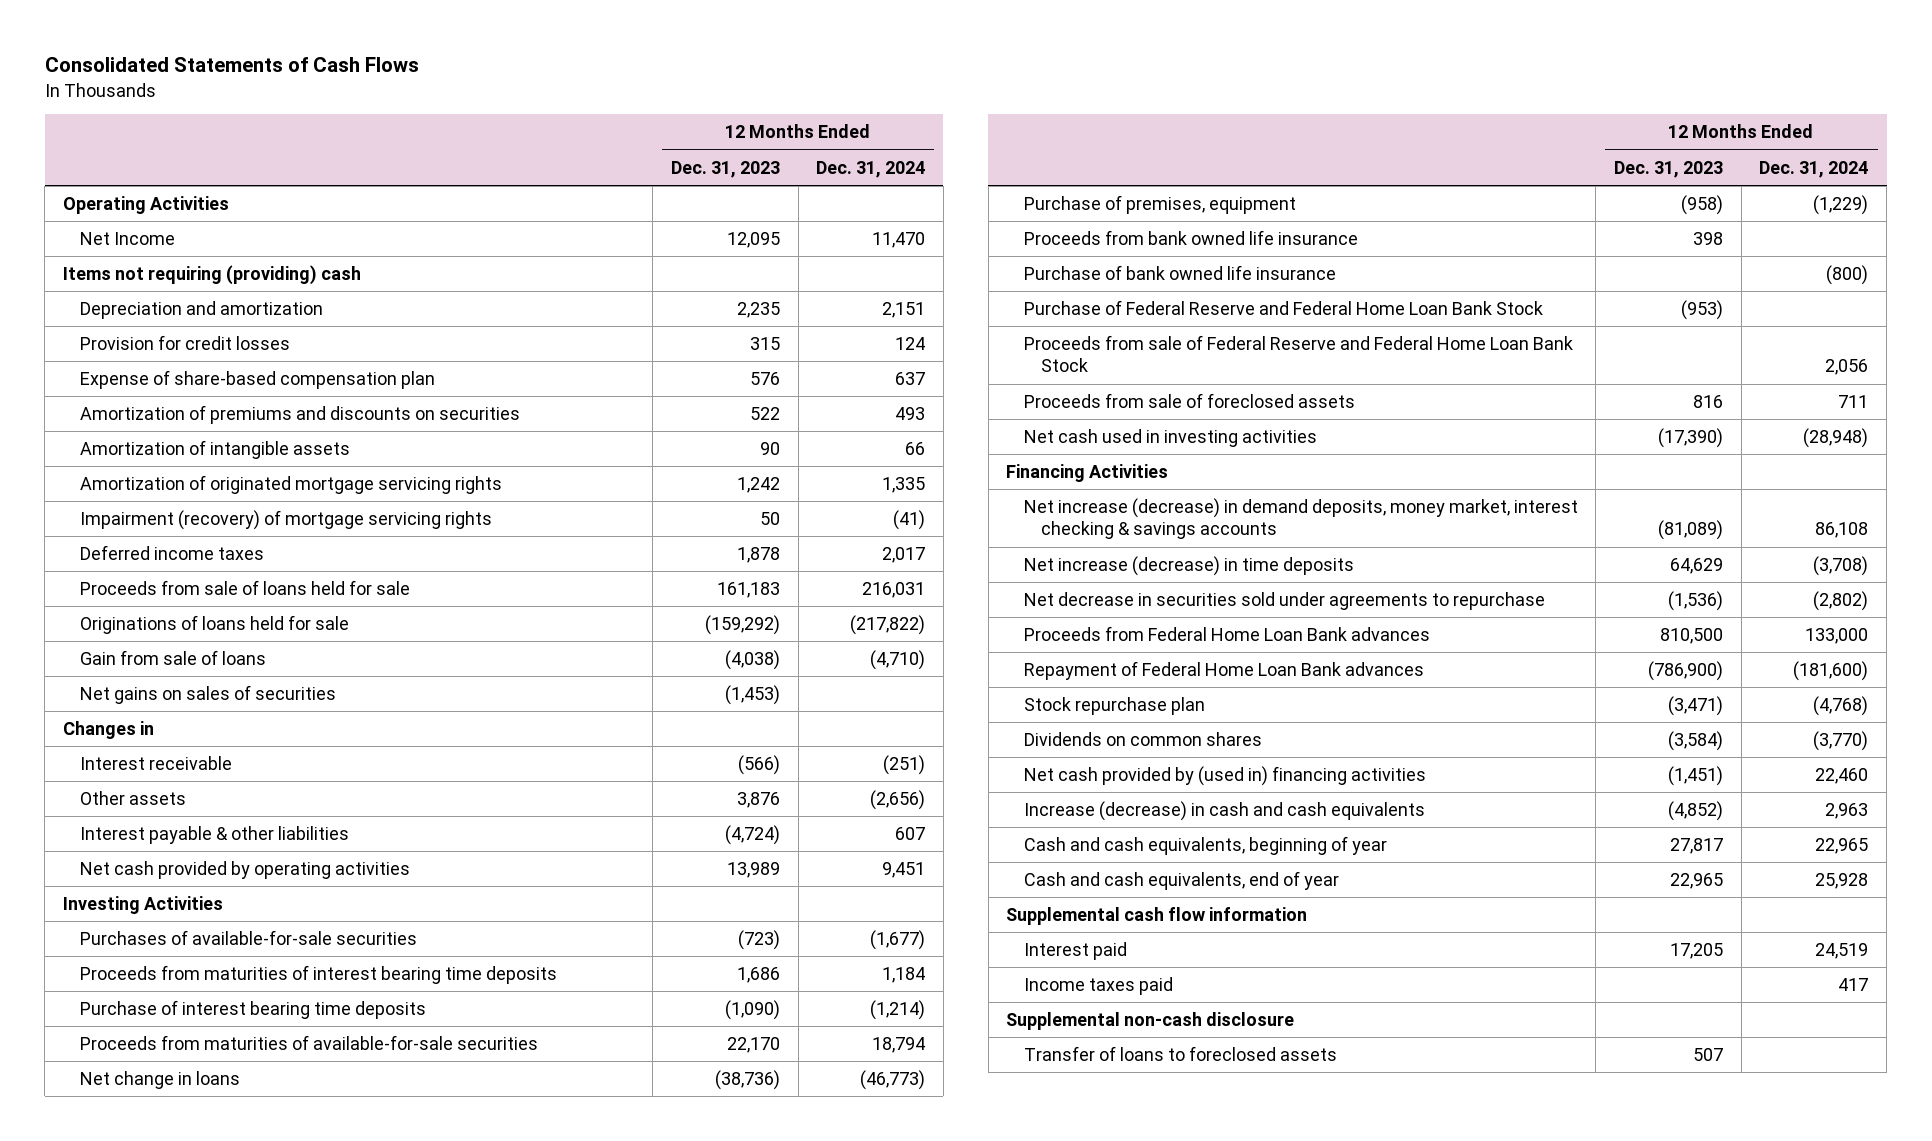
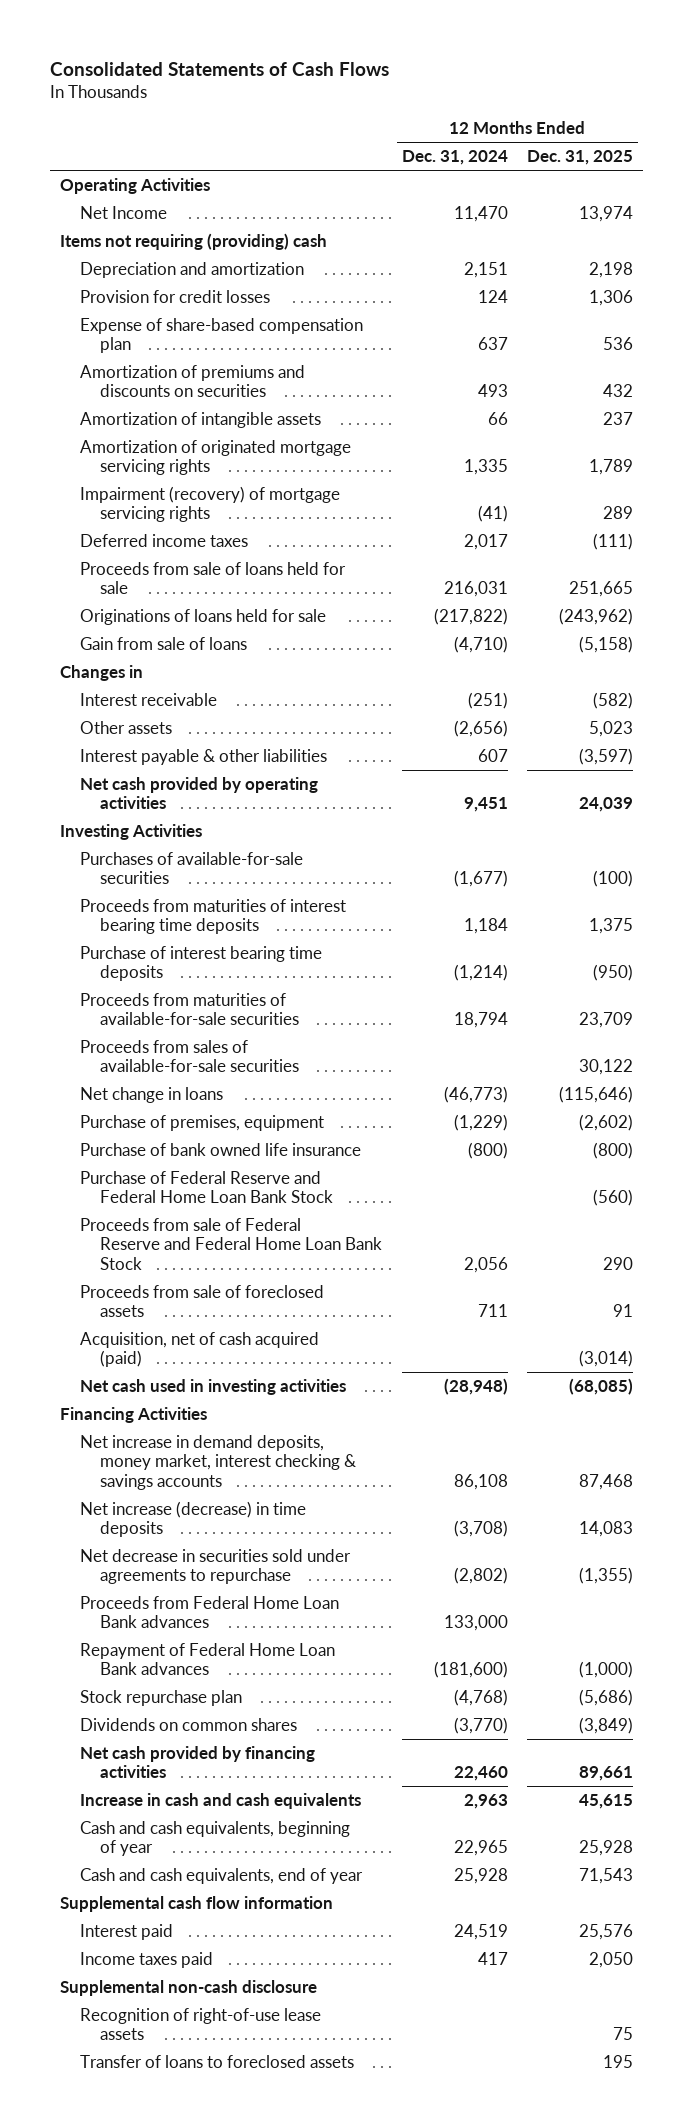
- | 12 Months Ended Dec. 31, 2023 | 12 Months Ended Dec. 31, 2024
+ | 12 Months Ended Dec. 31, 2024 | 12 Months Ended Dec. 31, 2025
- Net gains on sales of securities | (1,453) |
+ Proceeds from sales of available-for-sale securities | | 30,122
- Proceeds from bank owned life insurance | 398 |
+ Acquisition, net of cash acquired (paid) | | (3,014)
- Net increase (decrease) in demand deposits, money market, interest checking & savings accounts | (81,089) | 86,108
+ Net increase in demand deposits, money market, interest checking & savings accounts | 86,108 | 87,468
- Net cash provided by (used in) financing activities | (1,451) | 22,460
- Increase (decrease) in cash and cash equivalents | (4,852) | 2,963
+ Net cash provided by financing activities | 22,460 | 89,661
+ Increase in cash and cash equivalents | 2,963 | 45,615
+ Recognition of right-of-use lease assets | | 75

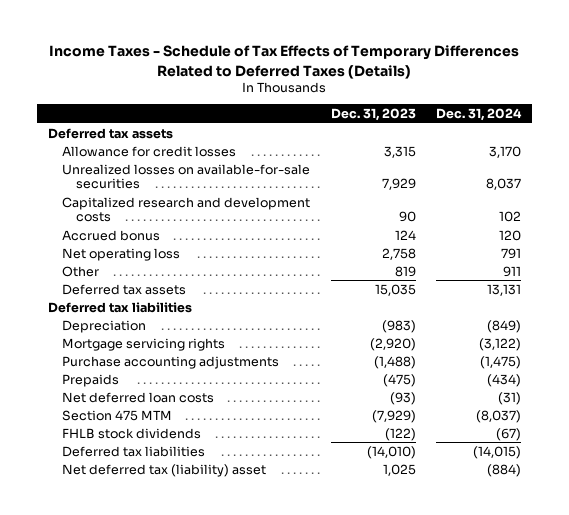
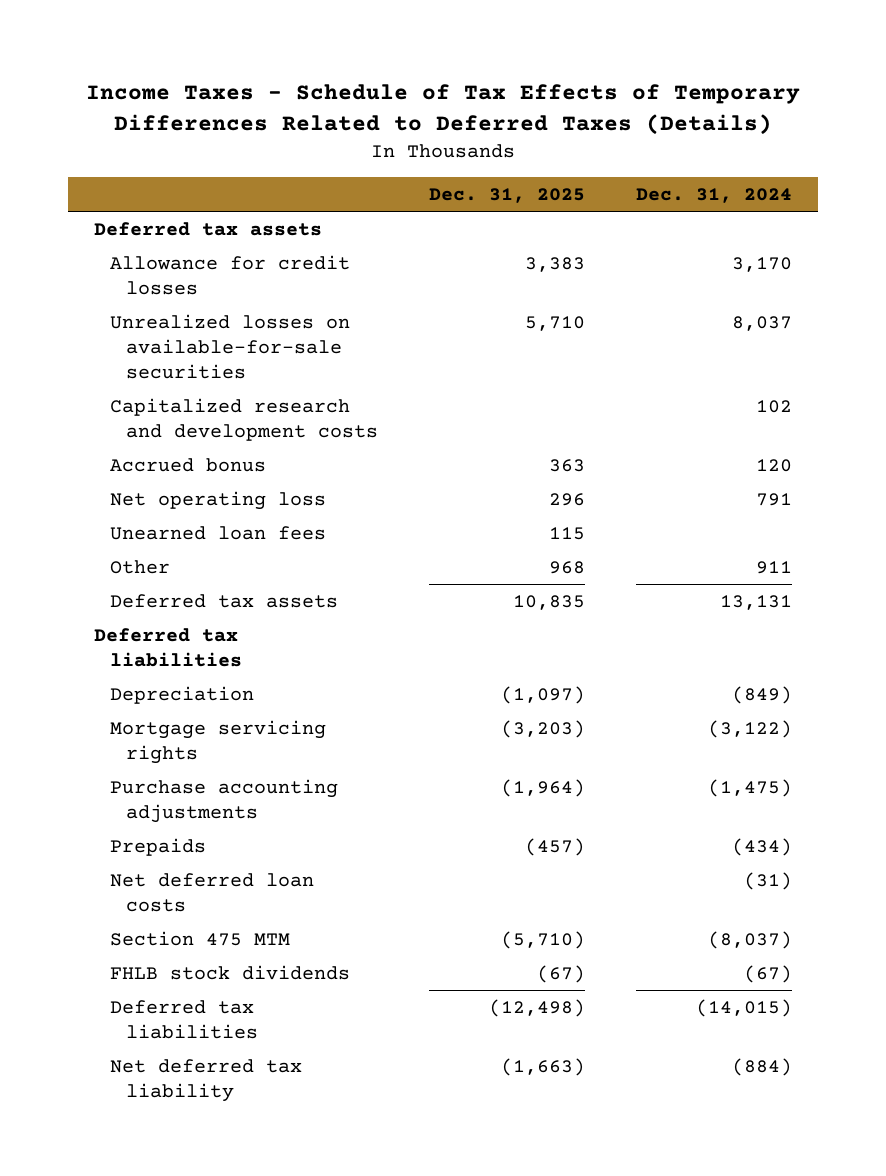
- | Dec. 31, 2023 | Dec. 31, 2024
+ | Dec. 31, 2025 | Dec. 31, 2024
+ Unearned loan fees | 115 |
- Net deferred tax (liability) asset | 1,025 | (884)
+ Net deferred tax liability | (1,663) | (884)

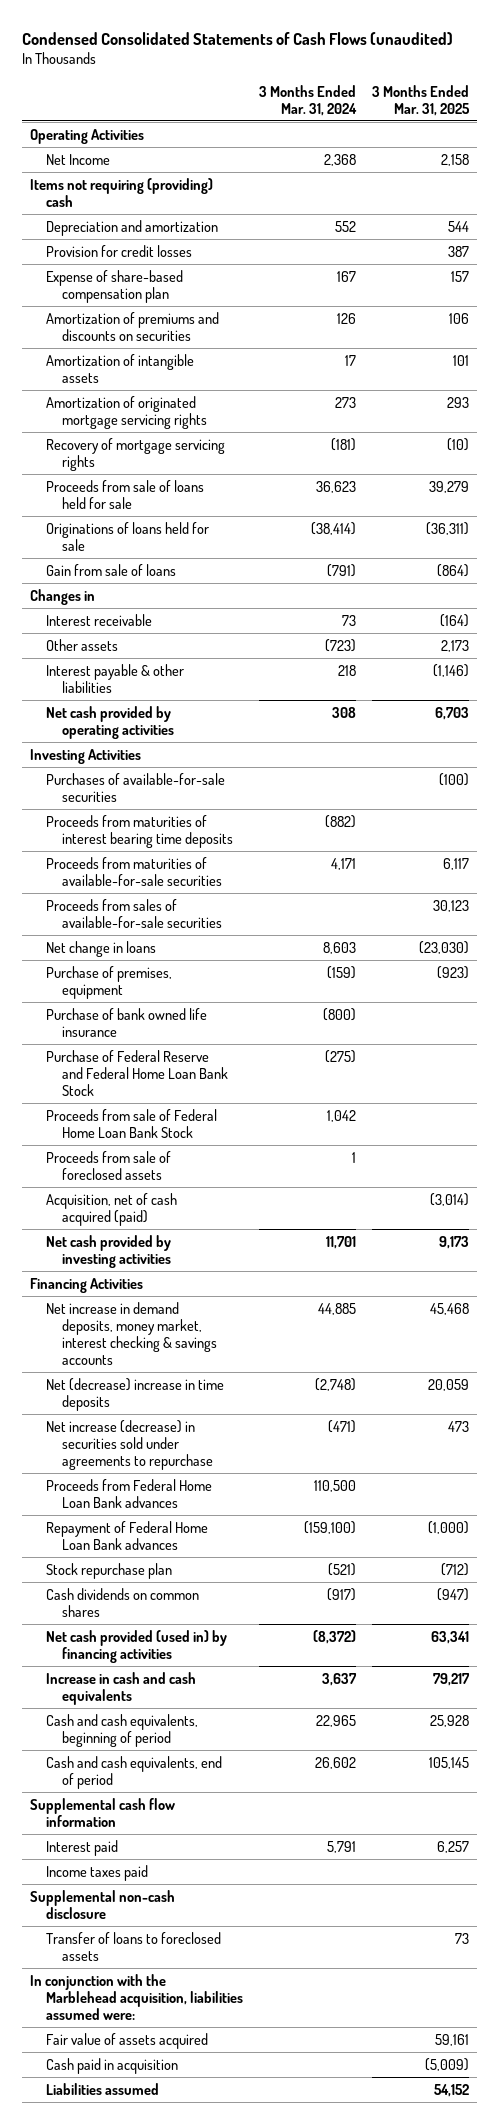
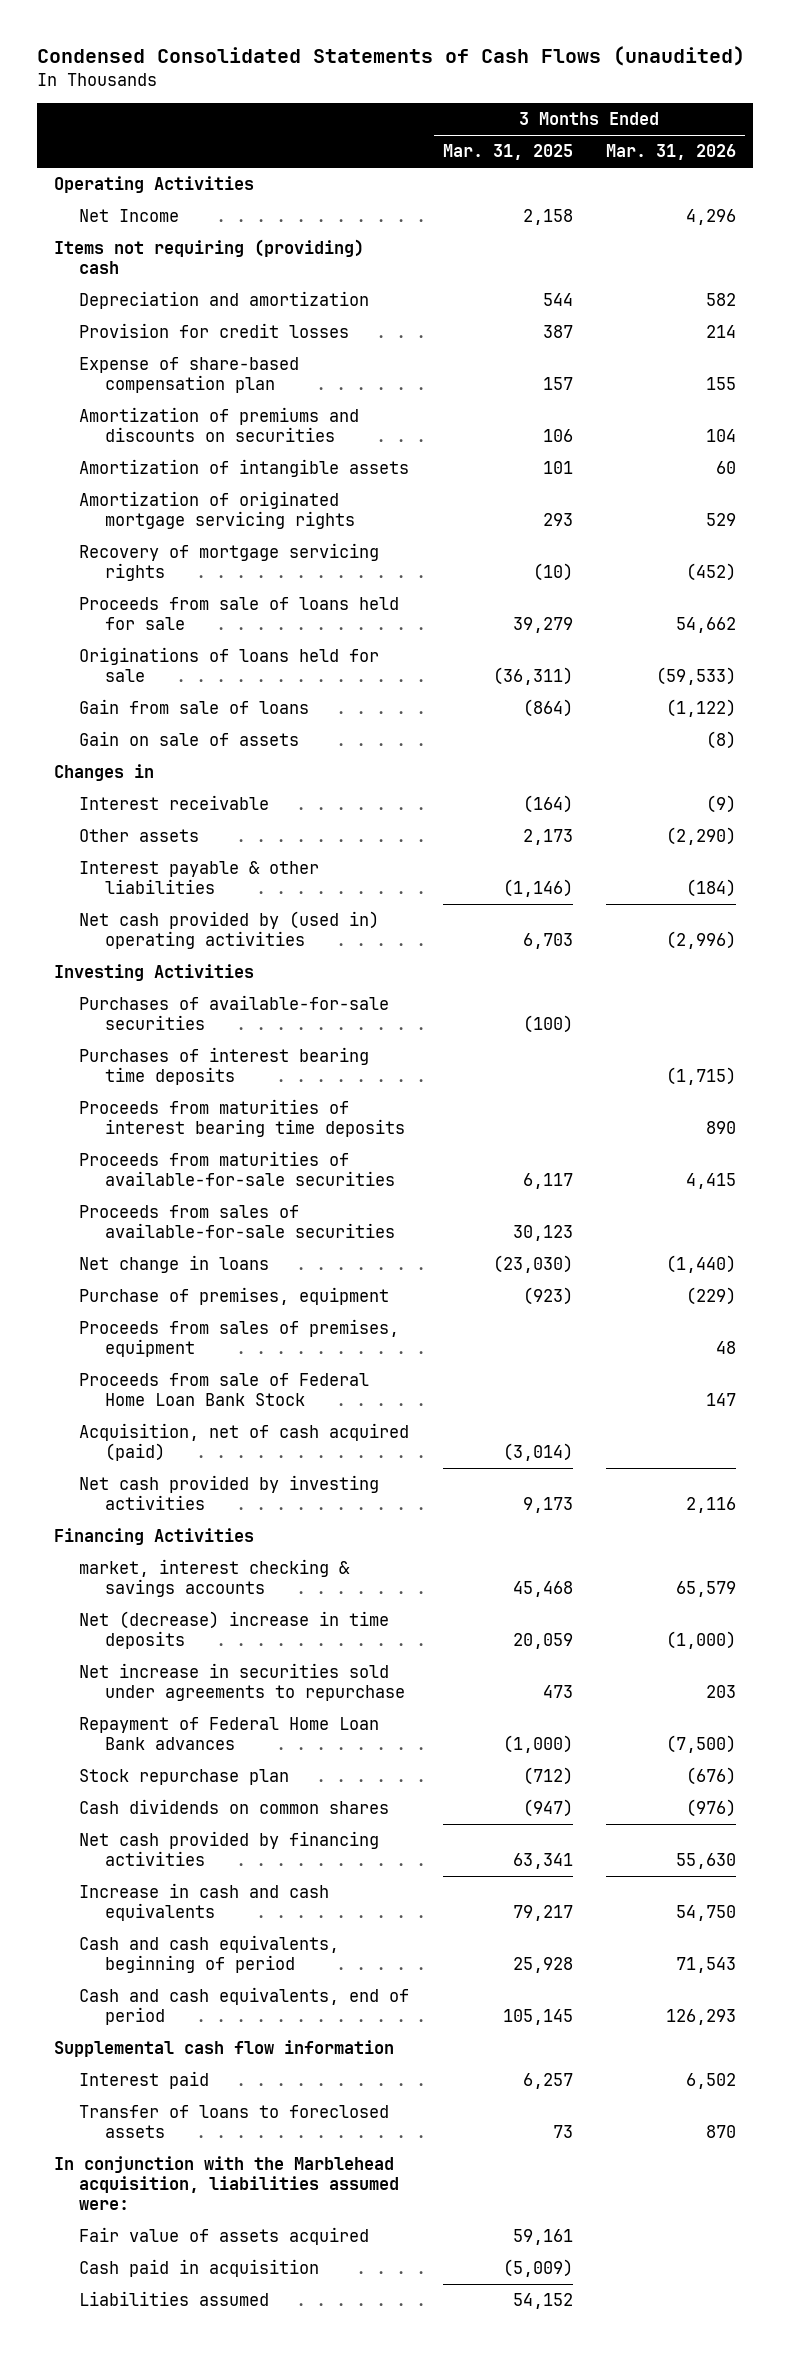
- | 3 Months Ended Mar. 31, 2024 | 3 Months Ended Mar. 31, 2025
+ | 3 Months Ended Mar. 31, 2025 | 3 Months Ended Mar. 31, 2026
+ Gain on sale of assets | | (8)
- Net cash provided by operating activities | 308 | 6,703
+ Net cash provided by (used in) operating activities | 6,703 | (2,996)
+ Purchases of interest bearing time deposits | | (1,715)
- Purchase of bank owned life insurance | (800) |
- Purchase of Federal Reserve and Federal Home Loan Bank Stock | (275) |
+ Proceeds from sales of premises, equipment | | 48
- Proceeds from sale of foreclosed assets | 1 |
- Net increase in demand deposits, money market, interest checking & savings accounts | 44,885 | 45,468
+ market, interest checking & savings accounts | 45,468 | 65,579
- Net increase (decrease) in securities sold under agreements to repurchase | (471) | 473
- Proceeds from Federal Home Loan Bank advances | 110,500 |
+ Net increase in securities sold under agreements to repurchase | 473 | 203
- Net cash provided (used in) by financing activities | (8,372) | 63,341
+ Net cash provided by financing activities | 63,341 | 55,630
- Income taxes paid
- Supplemental non-cash disclosure

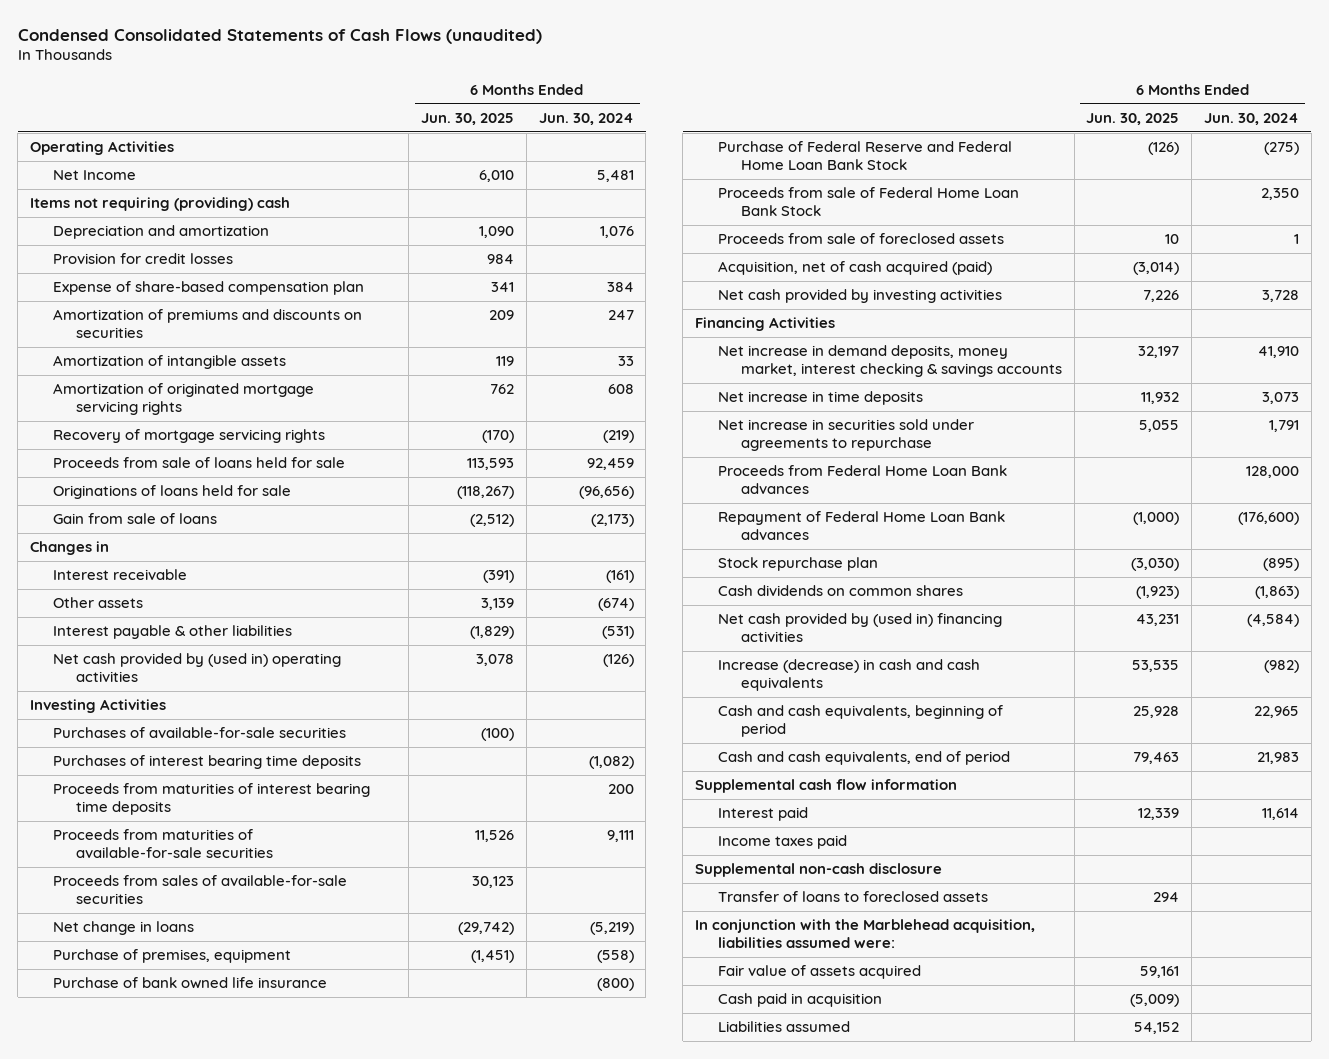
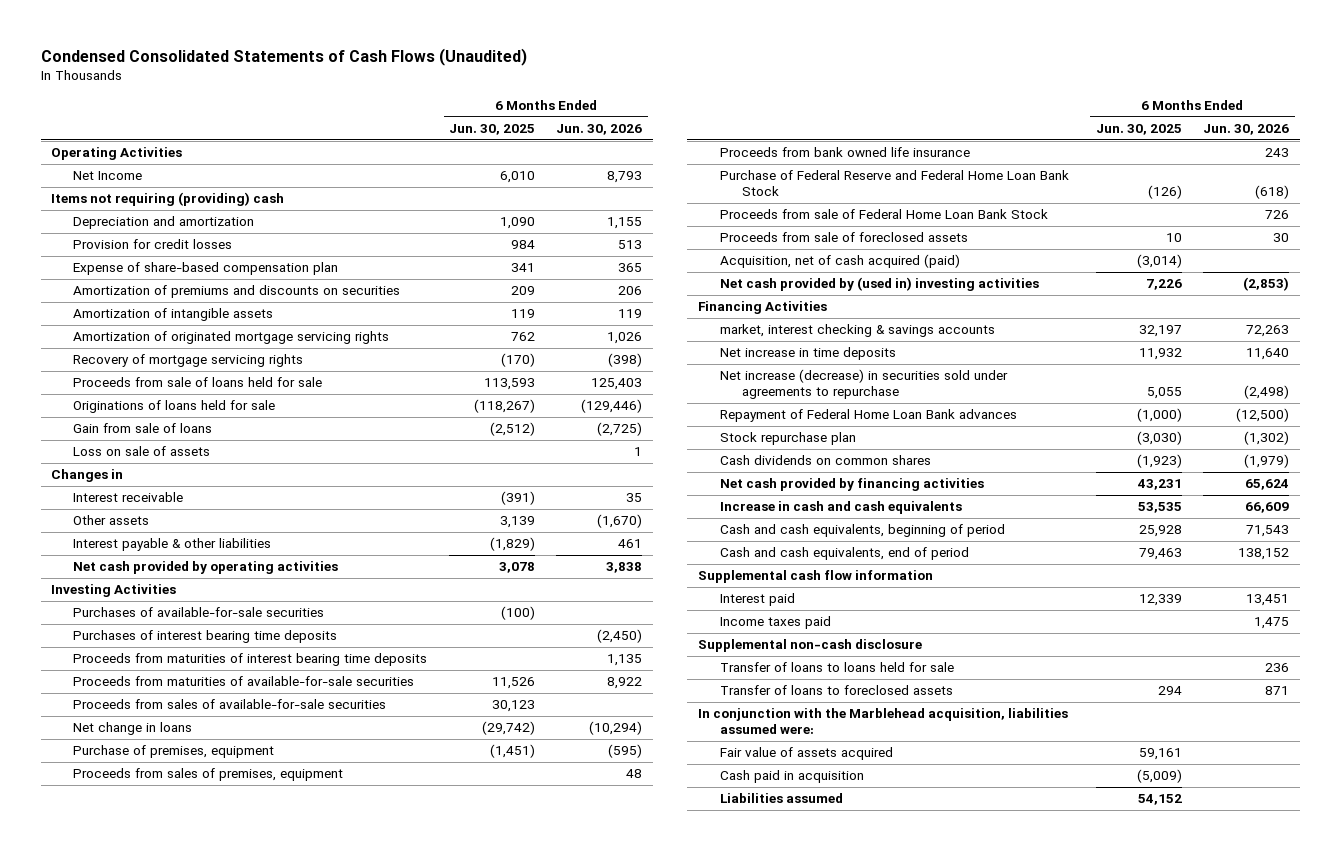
- Condensed Consolidated Statements of Cash Flows (unaudited)
+ Condensed Consolidated Statements of Cash Flows (Unaudited)
- | 6 Months Ended Jun. 30, 2025 | 6 Months Ended Jun. 30, 2024
+ | 6 Months Ended Jun. 30, 2025 | 6 Months Ended Jun. 30, 2026
+ Loss on sale of assets | | 1
- Net cash provided by (used in) operating activities | 3,078 | (126)
+ Net cash provided by operating activities | 3,078 | 3,838
- Purchase of bank owned life insurance | | (800)
+ Proceeds from sales of premises, equipment | | 48
+ Proceeds from bank owned life insurance | | 243
- Net cash provided by investing activities | 7,226 | 3,728
+ Net cash provided by (used in) investing activities | 7,226 | (2,853)
- Net increase in demand deposits, money market, interest checking & savings accounts | 32,197 | 41,910
+ market, interest checking & savings accounts | 32,197 | 72,263
- Net increase in securities sold under agreements to repurchase | 5,055 | 1,791
- Proceeds from Federal Home Loan Bank advances | | 128,000
+ Net increase (decrease) in securities sold under agreements to repurchase | 5,055 | (2,498)
- Net cash provided by (used in) financing activities | 43,231 | (4,584)
- Increase (decrease) in cash and cash equivalents | 53,535 | (982)
+ Net cash provided by financing activities | 43,231 | 65,624
+ Increase in cash and cash equivalents | 53,535 | 66,609
+ Transfer of loans to loans held for sale | | 236

